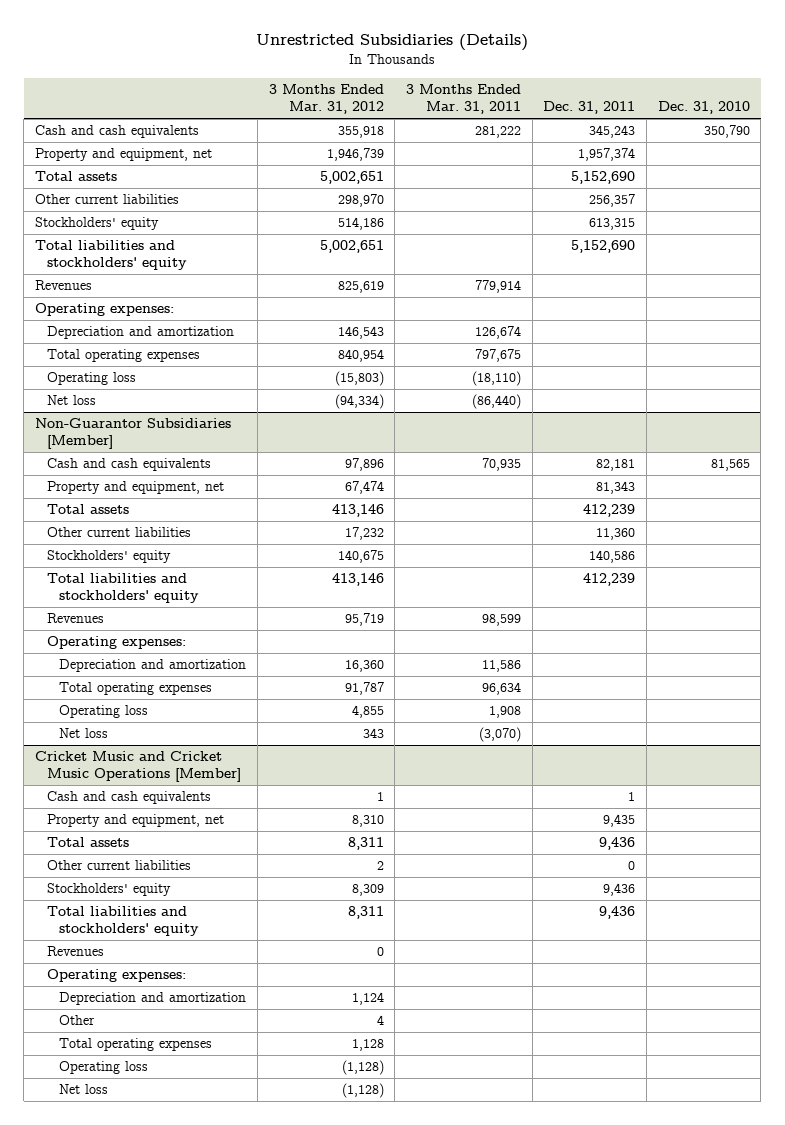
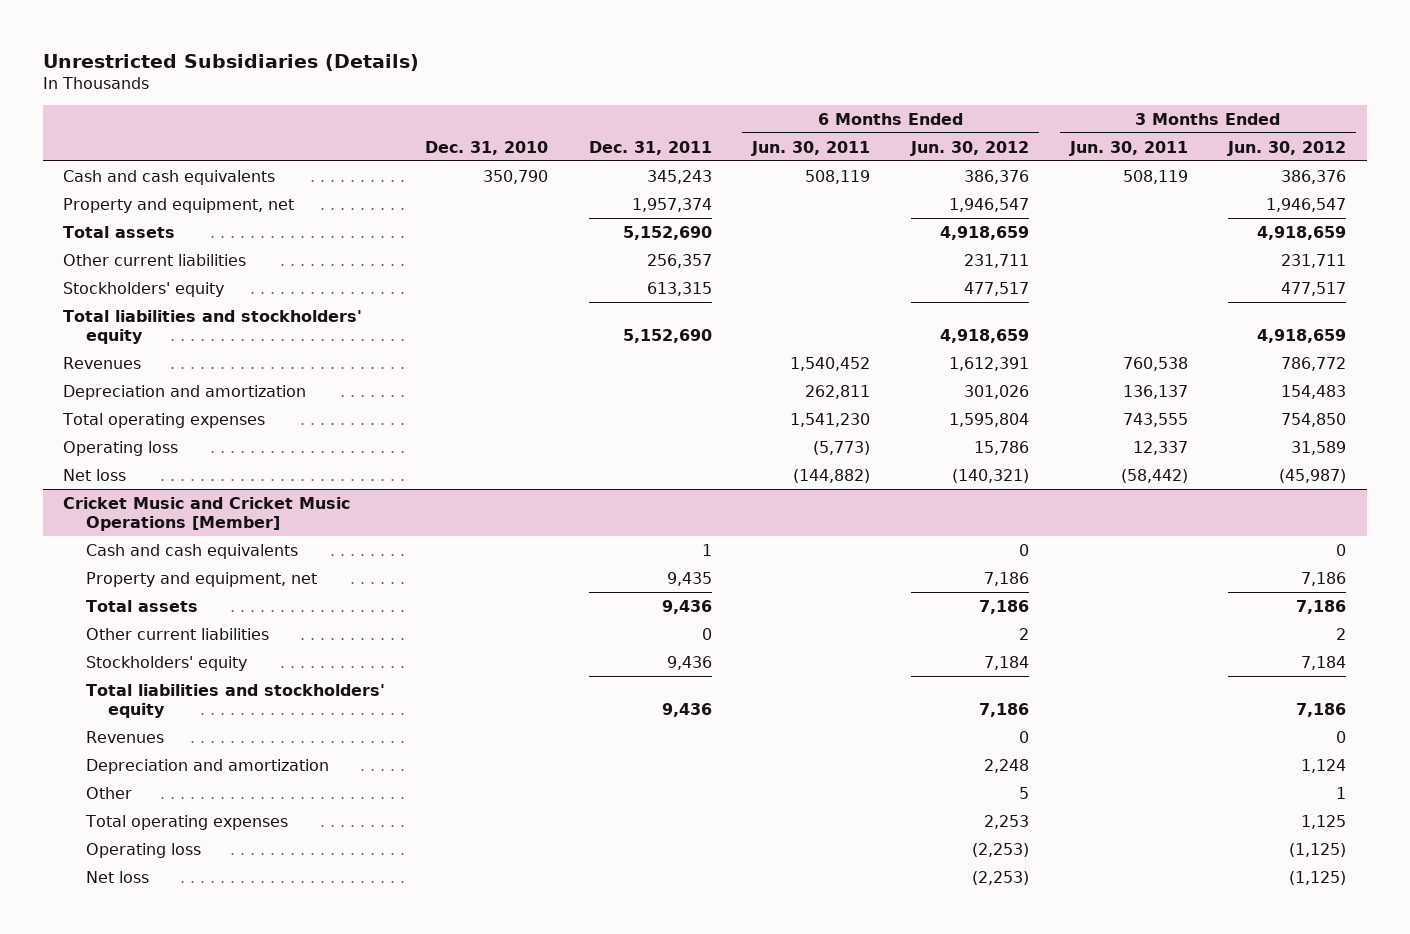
- | 3 Months Ended Mar. 31, 2012 | 3 Months Ended Mar. 31, 2011 | Dec. 31, 2011 | Dec. 31, 2010
+ | Dec. 31, 2010 | Dec. 31, 2011 | 6 Months Ended Jun. 30, 2011 | 6 Months Ended Jun. 30, 2012 | 3 Months Ended Jun. 30, 2011 | 3 Months Ended Jun. 30, 2012
- Operating expenses:
- Non-Guarantor Subsidiaries [Member]
- Cash and cash equivalents | 97,896 | 70,935 | 82,181 | 81,565
- Property and equipment, net | 67,474 | | 81,343 |
- Total assets | 413,146 | | 412,239 |
- Other current liabilities | 17,232 | | 11,360 |
- Stockholders' equity | 140,675 | | 140,586 |
- Total liabilities and stockholders' equity | 413,146 | | 412,239 |
- Revenues | 95,719 | 98,599 | |
- Operating expenses:
- Depreciation and amortization | 16,360 | 11,586 | |
- Total operating expenses | 91,787 | 96,634 | |
- Operating loss | 4,855 | 1,908 | |
- Net loss | 343 | (3,070) | |
@ Cricket Music and Cricket Music Operations [Member]
- Operating expenses:

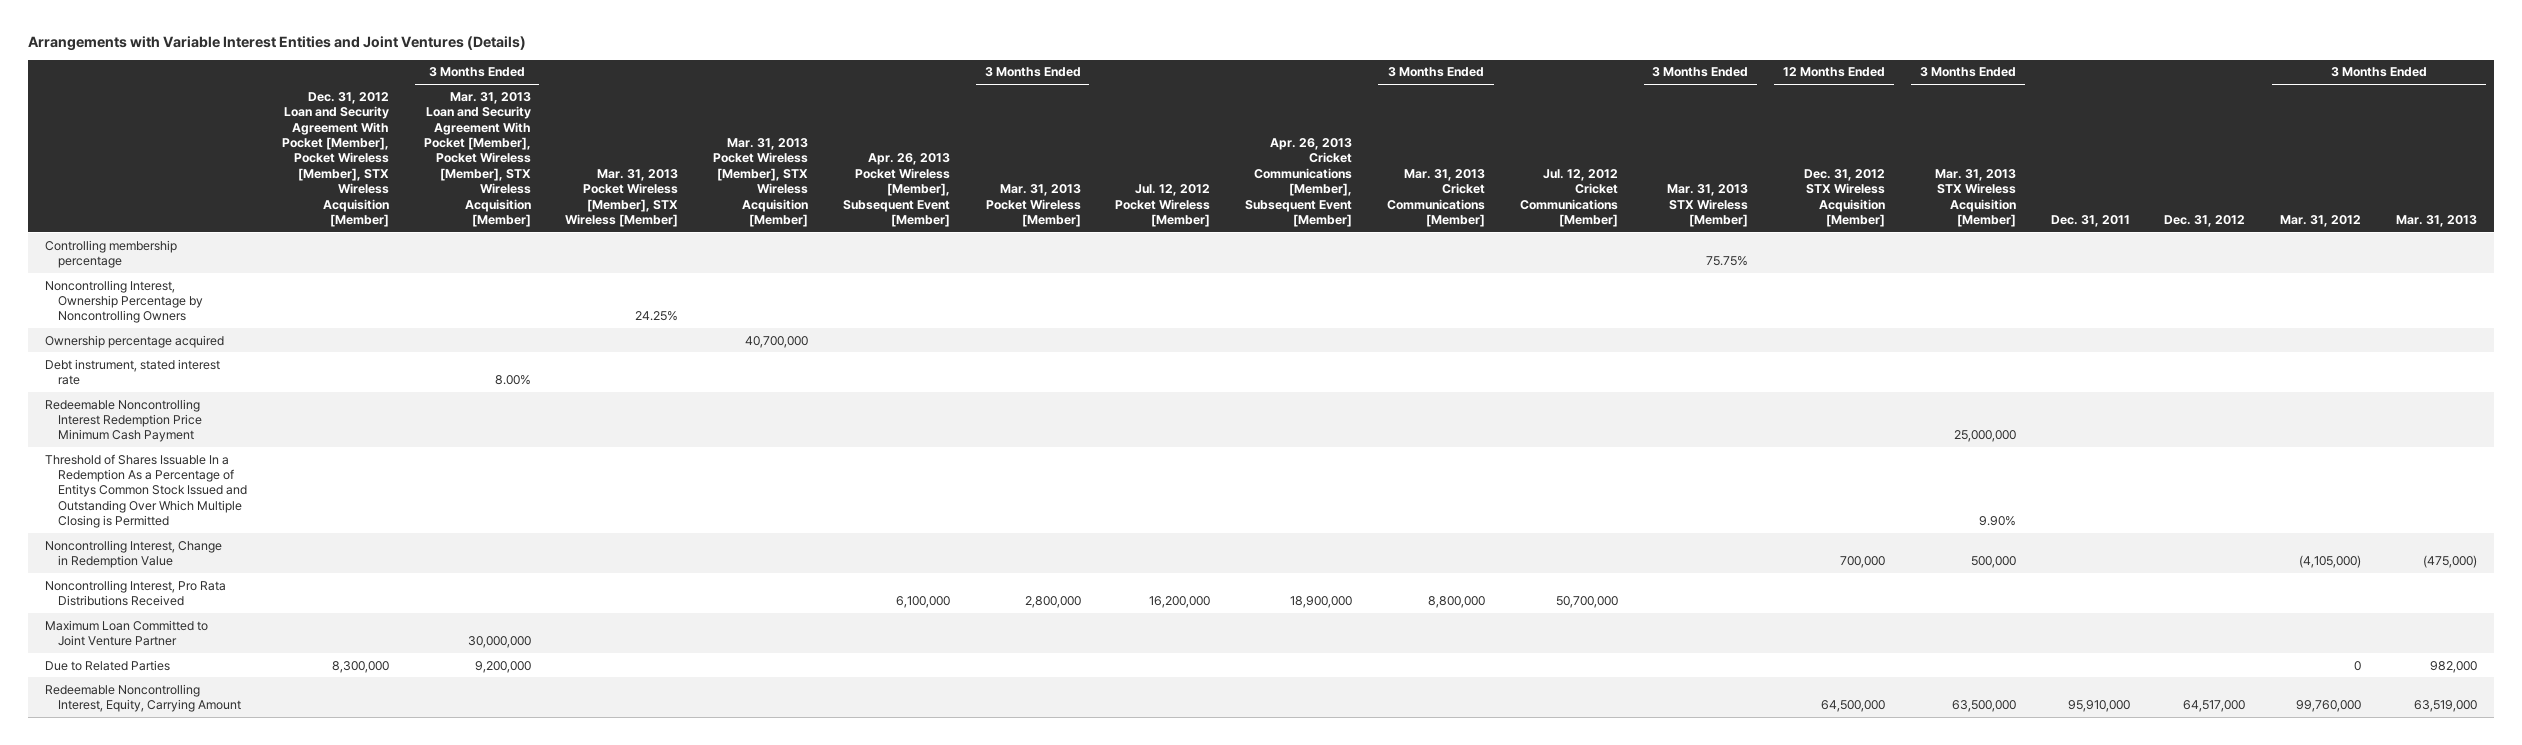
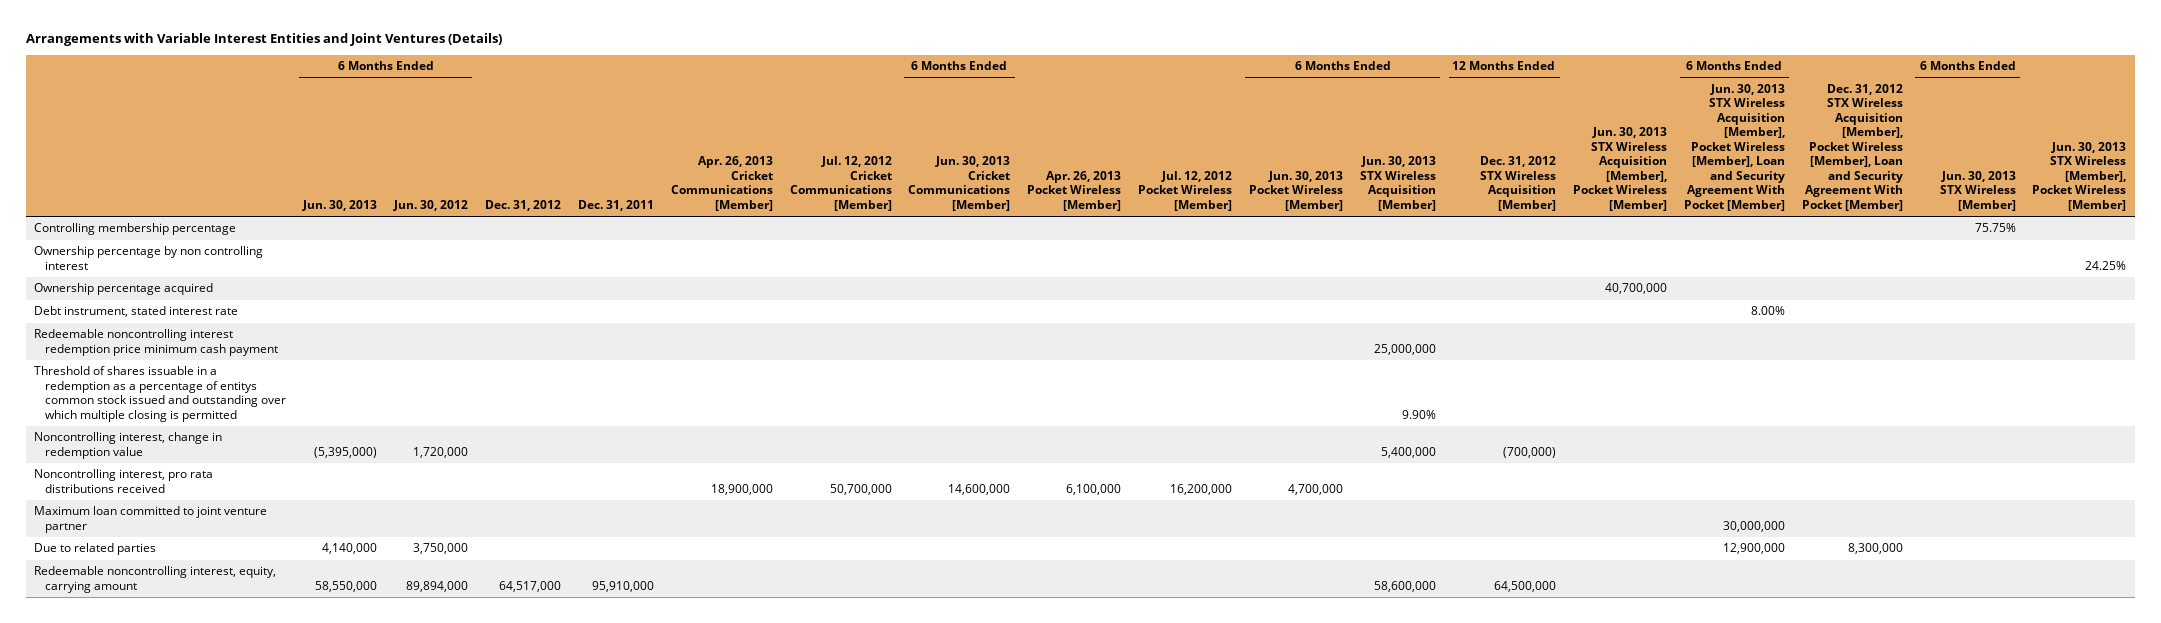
- | Dec. 31, 2012 Loan and Security Agreement With Pocket [Member], Pocket Wireless [Member], STX Wireless Acquisition [Member] | 3 Months Ended Mar. 31, 2013 Loan and Security Agreement With Pocket [Member], Pocket Wireless [Member], STX Wireless Acquisition [Member] | Mar. 31, 2013 Pocket Wireless [Member], STX Wireless [Member] | Mar. 31, 2013 Pocket Wireless [Member], STX Wireless Acquisition [Member] | Apr. 26, 2013 Pocket Wireless [Member], Subsequent Event [Member] | 3 Months Ended Mar. 31, 2013 Pocket Wireless [Member] | Jul. 12, 2012 Pocket Wireless [Member] | Apr. 26, 2013 Cricket Communications [Member], Subsequent Event [Member] | 3 Months Ended Mar. 31, 2013 Cricket Communications [Member] | Jul. 12, 2012 Cricket Communications [Member] | 3 Months Ended Mar. 31, 2013 STX Wireless [Member] | 12 Months Ended Dec. 31, 2012 STX Wireless Acquisition [Member] | 3 Months Ended Mar. 31, 2013 STX Wireless Acquisition [Member] | Dec. 31, 2011 | Dec. 31, 2012 | 3 Months Ended Mar. 31, 2012 | 3 Months Ended Mar. 31, 2013
+ | 6 Months Ended Jun. 30, 2013 | 6 Months Ended Jun. 30, 2012 | Dec. 31, 2012 | Dec. 31, 2011 | Apr. 26, 2013 Cricket Communications [Member] | Jul. 12, 2012 Cricket Communications [Member] | 6 Months Ended Jun. 30, 2013 Cricket Communications [Member] | Apr. 26, 2013 Pocket Wireless [Member] | Jul. 12, 2012 Pocket Wireless [Member] | 6 Months Ended Jun. 30, 2013 Pocket Wireless [Member] | 6 Months Ended Jun. 30, 2013 STX Wireless Acquisition [Member] | 12 Months Ended Dec. 31, 2012 STX Wireless Acquisition [Member] | Jun. 30, 2013 STX Wireless Acquisition [Member], Pocket Wireless [Member] | 6 Months Ended Jun. 30, 2013 STX Wireless Acquisition [Member], Pocket Wireless [Member], Loan and Security Agreement With Pocket [Member] | Dec. 31, 2012 STX Wireless Acquisition [Member], Pocket Wireless [Member], Loan and Security Agreement With Pocket [Member] | 6 Months Ended Jun. 30, 2013 STX Wireless [Member] | Jun. 30, 2013 STX Wireless [Member], Pocket Wireless [Member]
- Noncontrolling Interest, Ownership Percentage by Noncontrolling Owners | | | 24.25% | | | | | | | | | | | | | |
+ Ownership percentage by non controlling interest | | | | | | | | | | | | | | | | | 24.25%
- Redeemable Noncontrolling Interest Redemption Price Minimum Cash Payment | | | | | | | | | | | | | 25,000,000 | | | |
- Threshold of Shares Issuable In a Redemption As a Percentage of Entitys Common Stock Issued and Outstanding Over Which Multiple Closing is Permitted | | | | | | | | | | | | | 9.90% | | | |
- Noncontrolling Interest, Change in Redemption Value | | | | | | | | | | | | 700,000 | 500,000 | | | (4,105,000) | (475,000)
- Noncontrolling Interest, Pro Rata Distributions Received | | | | | 6,100,000 | 2,800,000 | 16,200,000 | 18,900,000 | 8,800,000 | 50,700,000 | | | | | | |
- Maximum Loan Committed to Joint Venture Partner | | 30,000,000 | | | | | | | | | | | | | | |
- Due to Related Parties | 8,300,000 | 9,200,000 | | | | | | | | | | | | | | 0 | 982,000
- Redeemable Noncontrolling Interest, Equity, Carrying Amount | | | | | | | | | | | | 64,500,000 | 63,500,000 | 95,910,000 | 64,517,000 | 99,760,000 | 63,519,000
+ Redeemable noncontrolling interest redemption price minimum cash payment | | | | | | | | | | | 25,000,000 | | | | | |
+ Threshold of shares issuable in a redemption as a percentage of entitys common stock issued and outstanding over which multiple closing is permitted | | | | | | | | | | | 9.90% | | | | | |
+ Noncontrolling interest, change in redemption value | (5,395,000) | 1,720,000 | | | | | | | | | 5,400,000 | (700,000) | | | | |
+ Noncontrolling interest, pro rata distributions received | | | | | 18,900,000 | 50,700,000 | 14,600,000 | 6,100,000 | 16,200,000 | 4,700,000 | | | | | | |
+ Maximum loan committed to joint venture partner | | | | | | | | | | | | | | 30,000,000 | | |
+ Due to related parties | 4,140,000 | 3,750,000 | | | | | | | | | | | | 12,900,000 | 8,300,000 | |
+ Redeemable noncontrolling interest, equity, carrying amount | 58,550,000 | 89,894,000 | 64,517,000 | 95,910,000 | | | | | | | 58,600,000 | 64,500,000 | | | | |

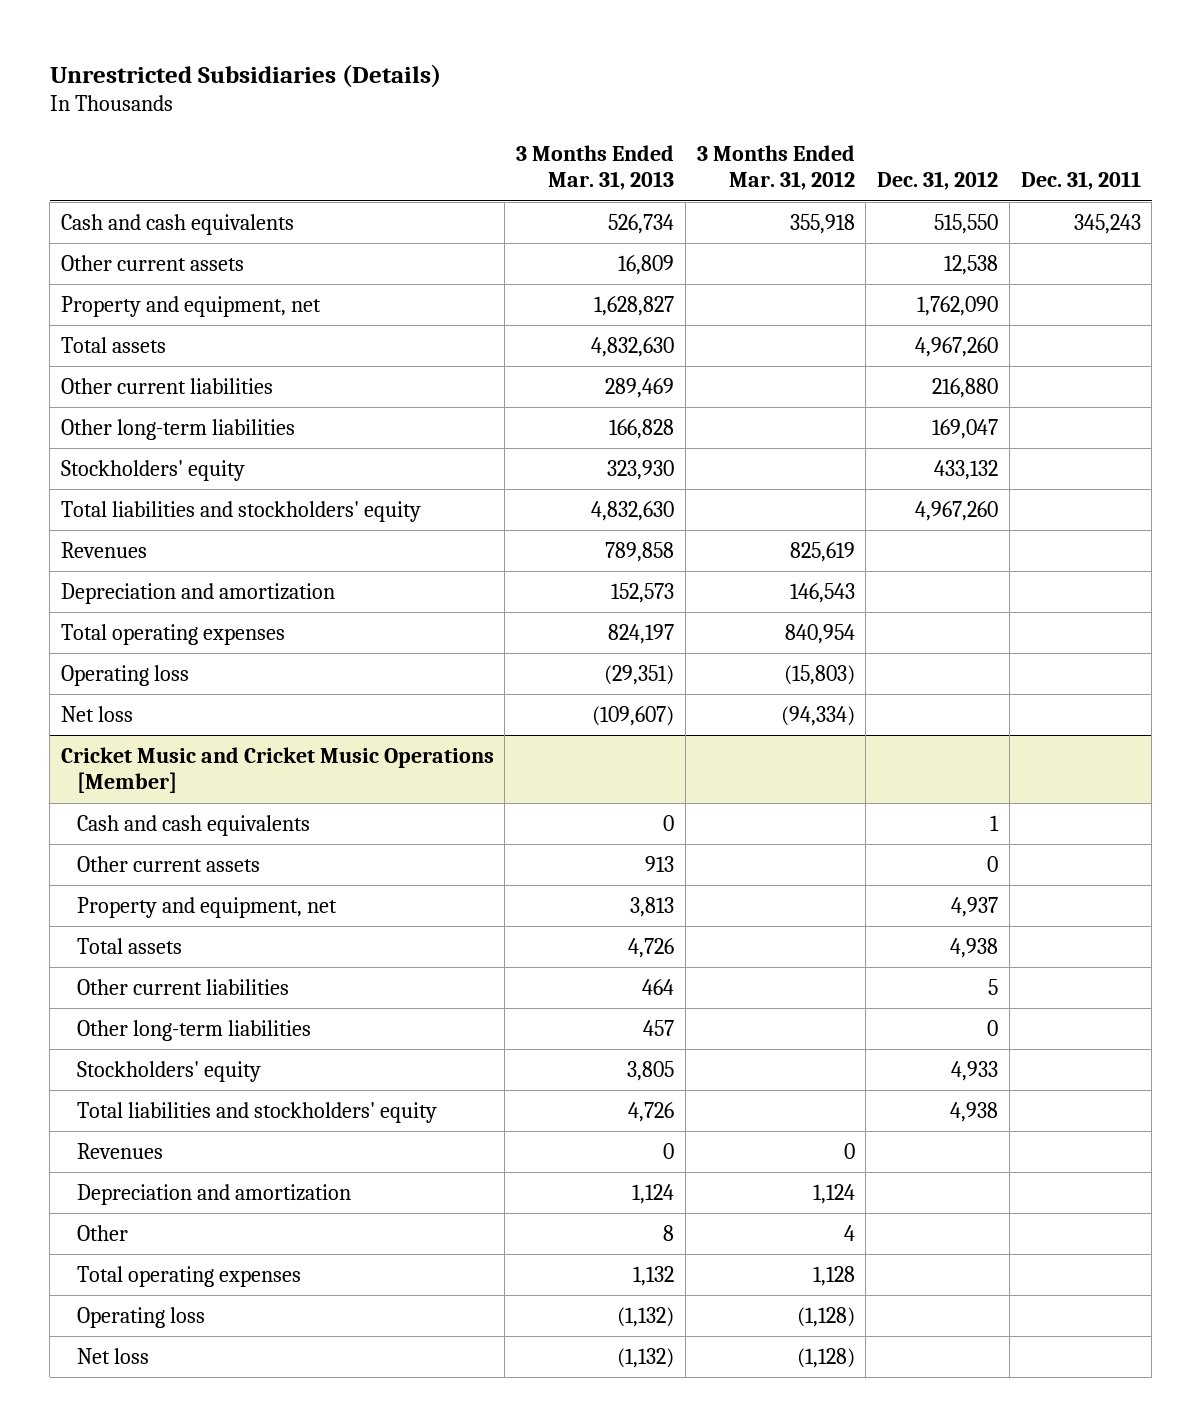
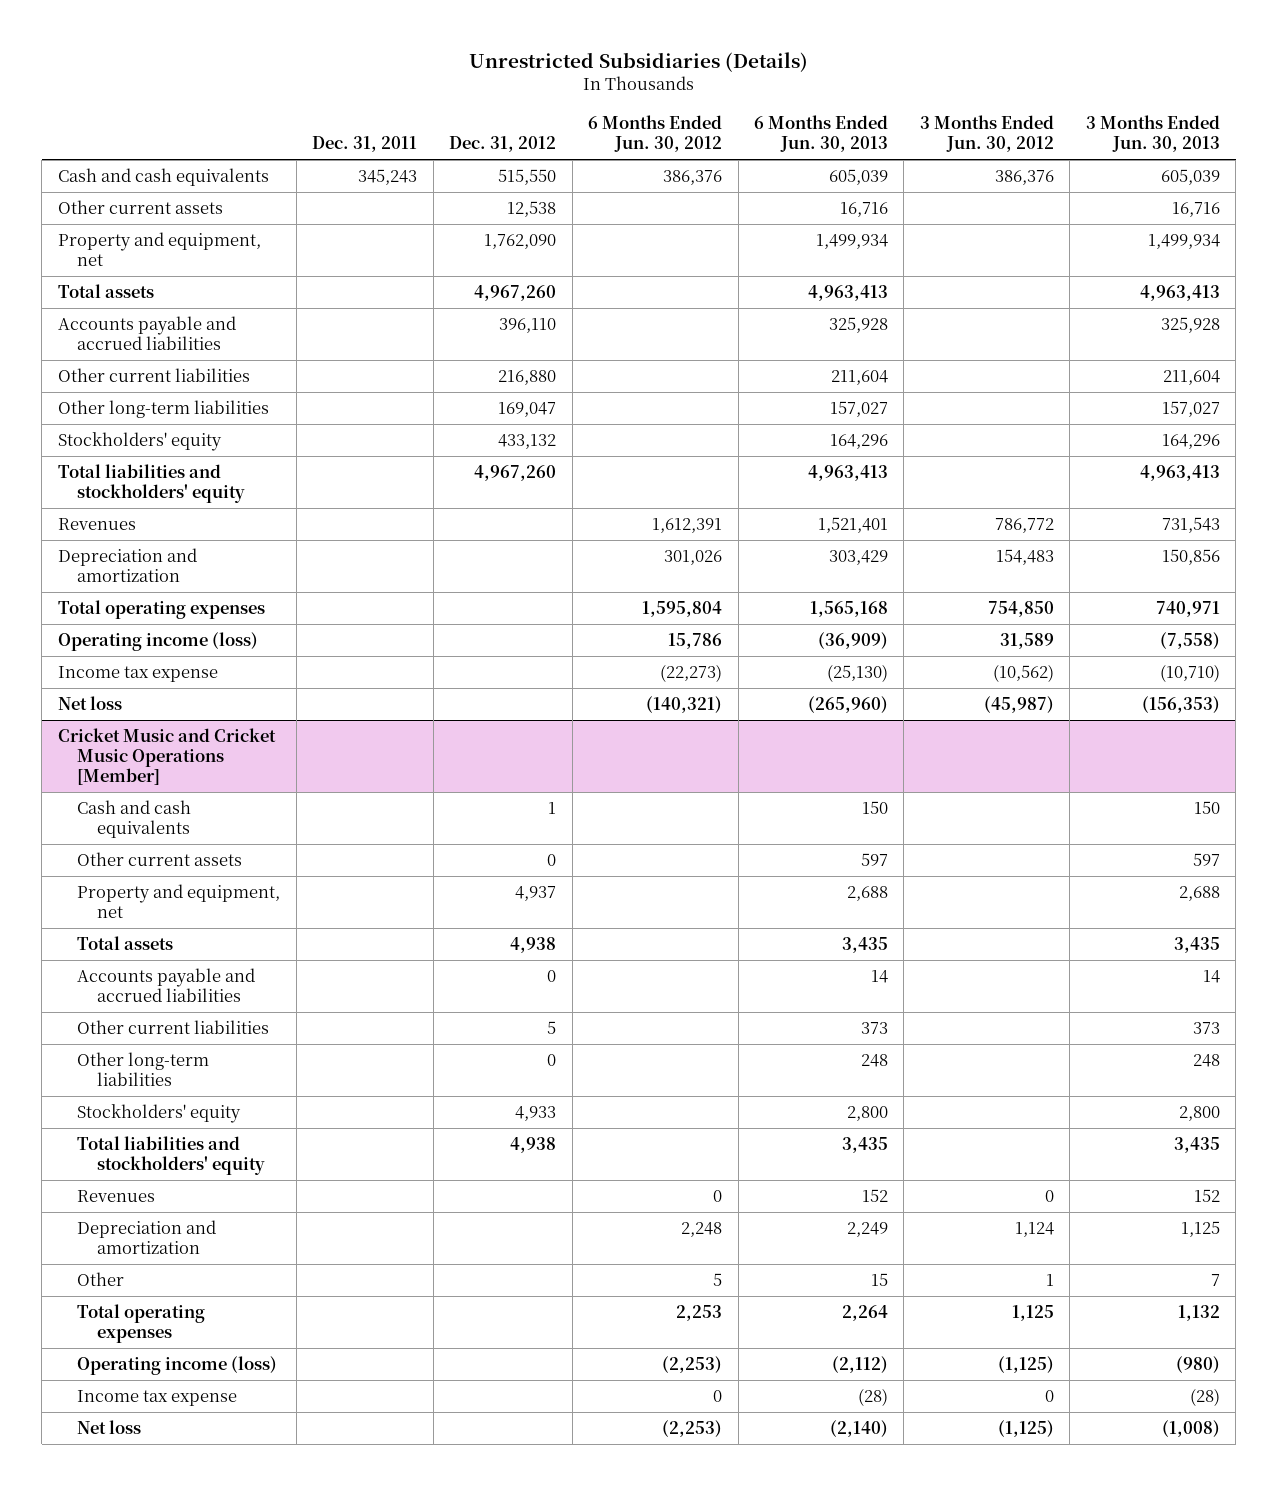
- | 3 Months Ended Mar. 31, 2013 | 3 Months Ended Mar. 31, 2012 | Dec. 31, 2012 | Dec. 31, 2011
+ | Dec. 31, 2011 | Dec. 31, 2012 | 6 Months Ended Jun. 30, 2012 | 6 Months Ended Jun. 30, 2013 | 3 Months Ended Jun. 30, 2012 | 3 Months Ended Jun. 30, 2013
+ Accounts payable and accrued liabilities | | 396,110 | | 325,928 | | 325,928
- Operating loss | (29,351) | (15,803) | |
+ Operating income (loss) | | | 15,786 | (36,909) | 31,589 | (7,558)
+ Income tax expense | | | (22,273) | (25,130) | (10,562) | (10,710)
@ Cricket Music and Cricket Music Operations [Member]
+ Accounts payable and accrued liabilities | | 0 | | 14 | | 14
- Operating loss | (1,132) | (1,128) | |
+ Operating income (loss) | | | (2,253) | (2,112) | (1,125) | (980)
+ Income tax expense | | | 0 | (28) | 0 | (28)

